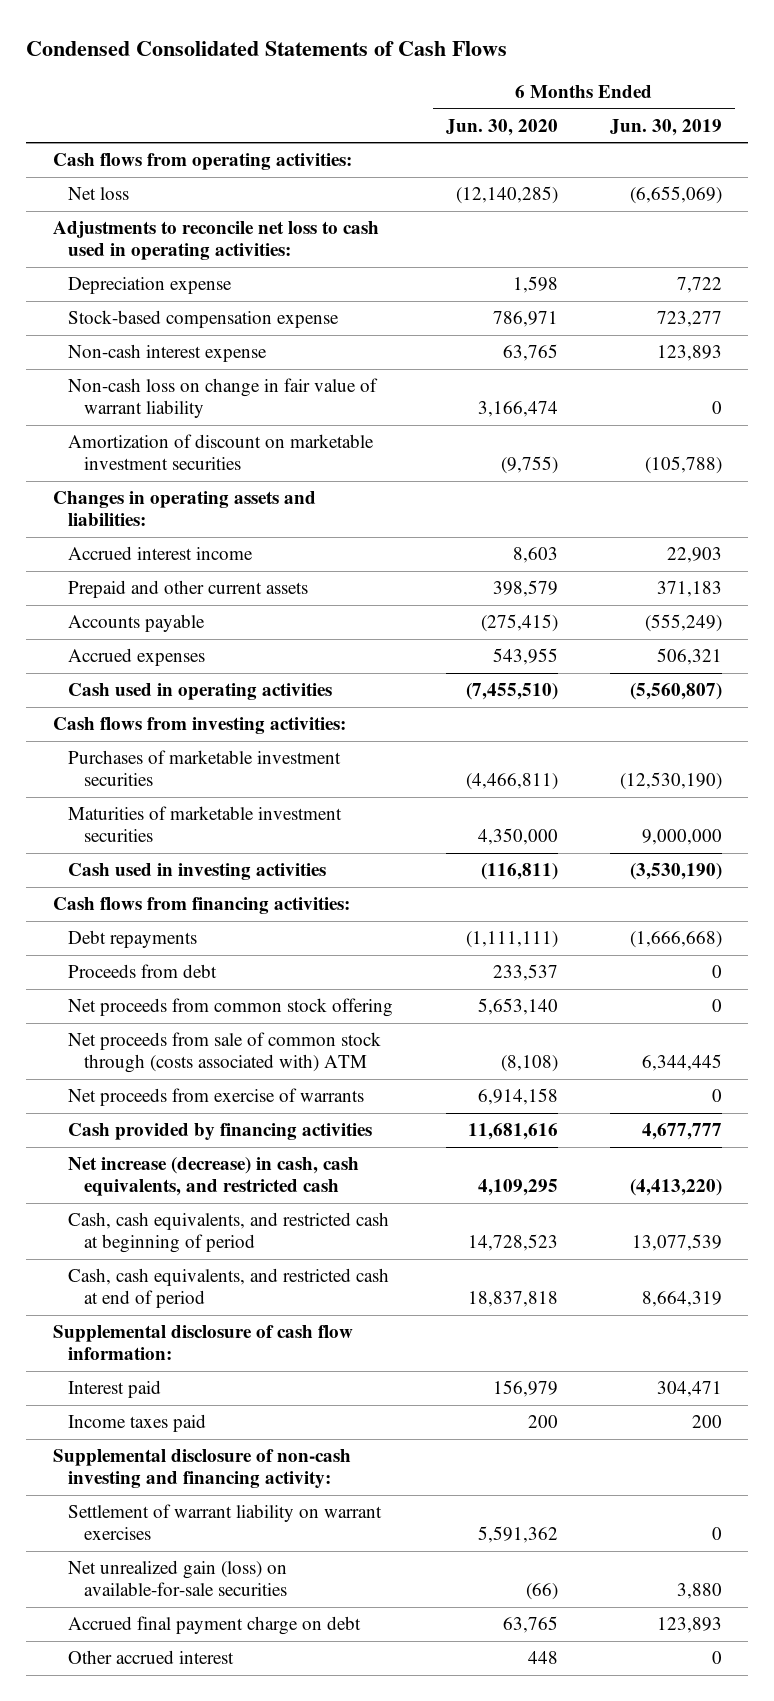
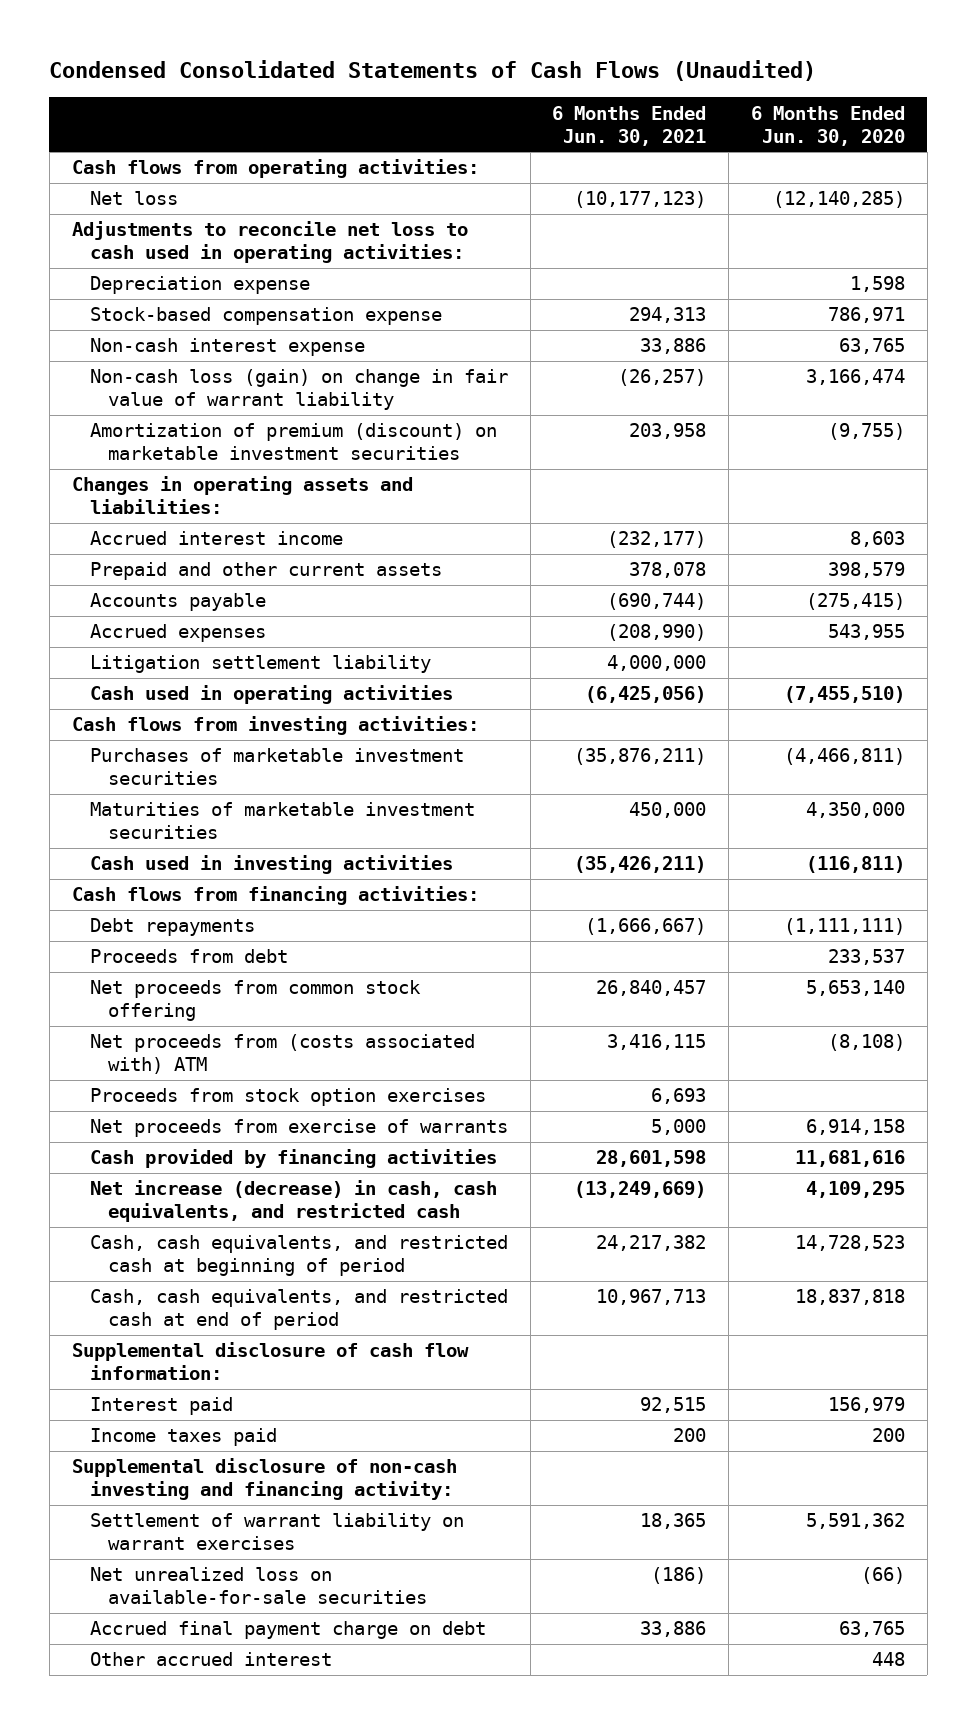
- Condensed Consolidated Statements of Cash Flows
+ Condensed Consolidated Statements of Cash Flows (Unaudited)
- | 6 Months Ended Jun. 30, 2020 | 6 Months Ended Jun. 30, 2019
+ | 6 Months Ended Jun. 30, 2021 | 6 Months Ended Jun. 30, 2020
- Non-cash loss on change in fair value of warrant liability | 3,166,474 | 0
- Amortization of discount on marketable investment securities | (9,755) | (105,788)
+ Non-cash loss (gain) on change in fair value of warrant liability | (26,257) | 3,166,474
+ Amortization of premium (discount) on marketable investment securities | 203,958 | (9,755)
+ Litigation settlement liability | 4,000,000 |
- Net proceeds from sale of common stock through (costs associated with) ATM | (8,108) | 6,344,445
+ Net proceeds from (costs associated with) ATM | 3,416,115 | (8,108)
+ Proceeds from stock option exercises | 6,693 |
- Net unrealized gain (loss) on available-for-sale securities | (66) | 3,880
+ Net unrealized loss on available-for-sale securities | (186) | (66)

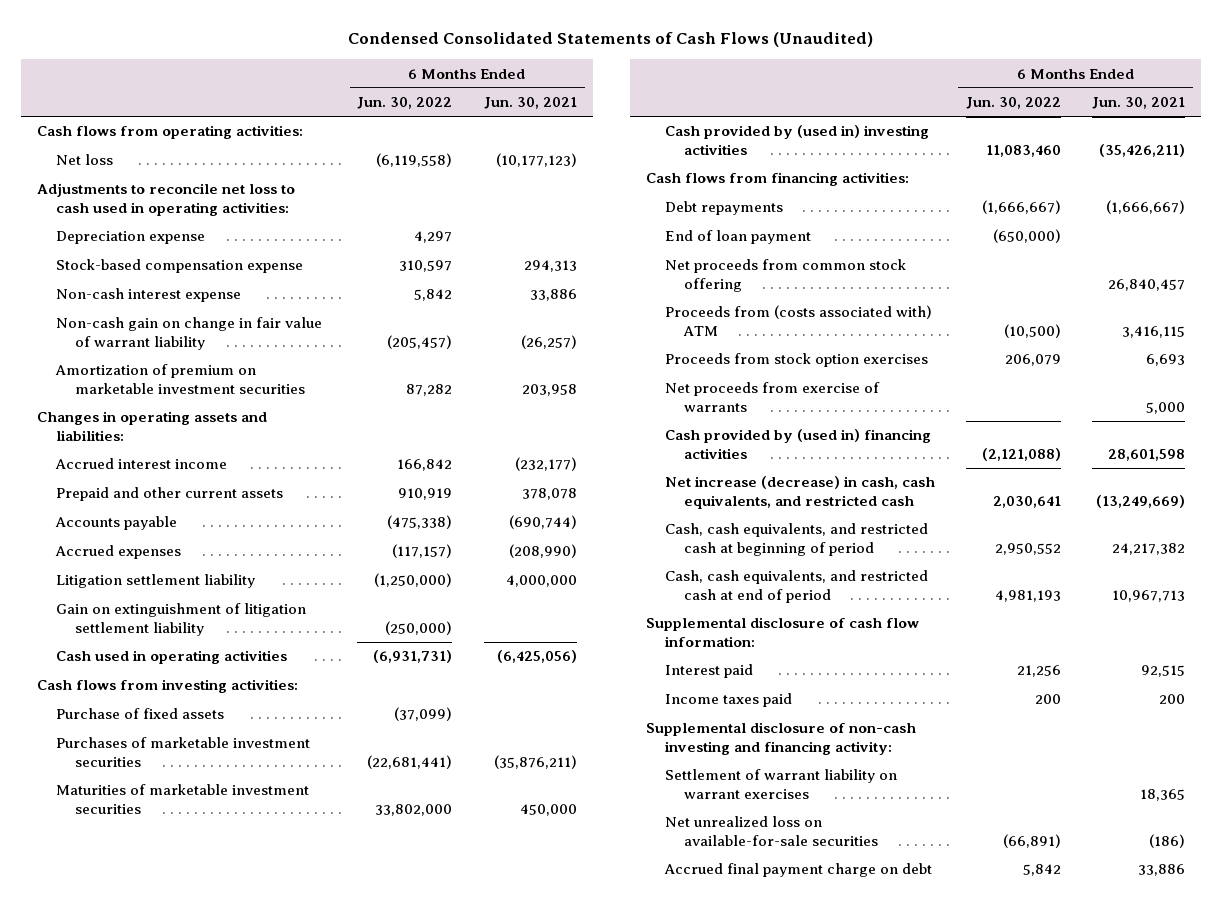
- | 6 Months Ended Jun. 30, 2021 | 6 Months Ended Jun. 30, 2020
+ | 6 Months Ended Jun. 30, 2022 | 6 Months Ended Jun. 30, 2021
- Non-cash loss (gain) on change in fair value of warrant liability | (26,257) | 3,166,474
- Amortization of premium (discount) on marketable investment securities | 203,958 | (9,755)
+ Non-cash gain on change in fair value of warrant liability | (205,457) | (26,257)
+ Amortization of premium on marketable investment securities | 87,282 | 203,958
+ Gain on extinguishment of litigation settlement liability | (250,000) |
+ Purchase of fixed assets | (37,099) |
- Cash used in investing activities | (35,426,211) | (116,811)
+ Cash provided by (used in) investing activities | 11,083,460 | (35,426,211)
- Proceeds from debt | | 233,537
+ End of loan payment | (650,000) |
- Net proceeds from (costs associated with) ATM | 3,416,115 | (8,108)
+ Proceeds from (costs associated with) ATM | (10,500) | 3,416,115
- Cash provided by financing activities | 28,601,598 | 11,681,616
+ Cash provided by (used in) financing activities | (2,121,088) | 28,601,598
- Other accrued interest | | 448

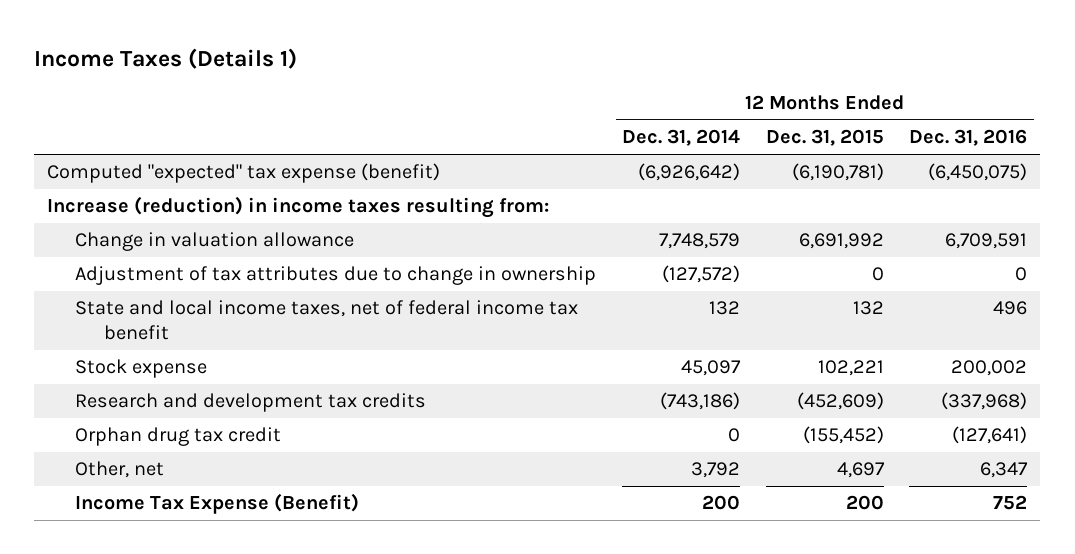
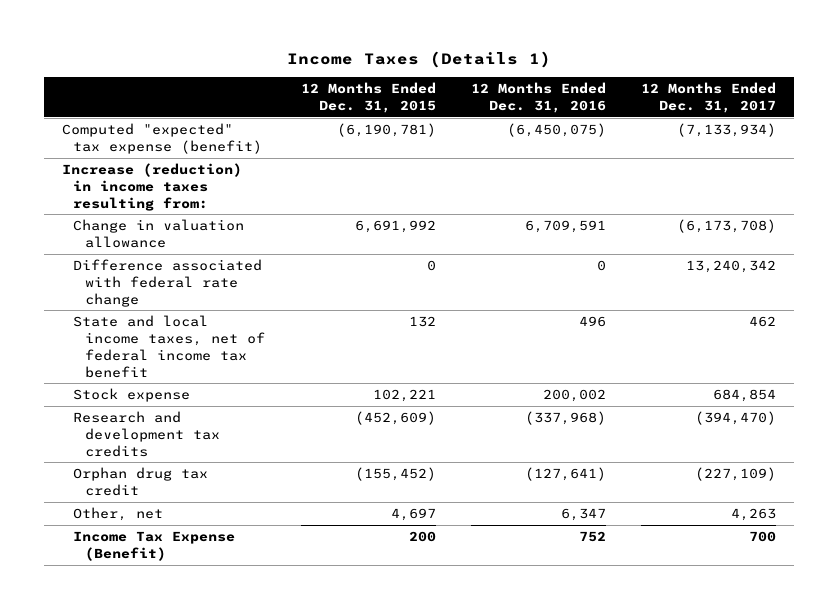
- | 12 Months Ended Dec. 31, 2014 | 12 Months Ended Dec. 31, 2015 | 12 Months Ended Dec. 31, 2016
+ | 12 Months Ended Dec. 31, 2015 | 12 Months Ended Dec. 31, 2016 | 12 Months Ended Dec. 31, 2017
- Adjustment of tax attributes due to change in ownership | (127,572) | 0 | 0
+ Difference associated with federal rate change | 0 | 0 | 13,240,342

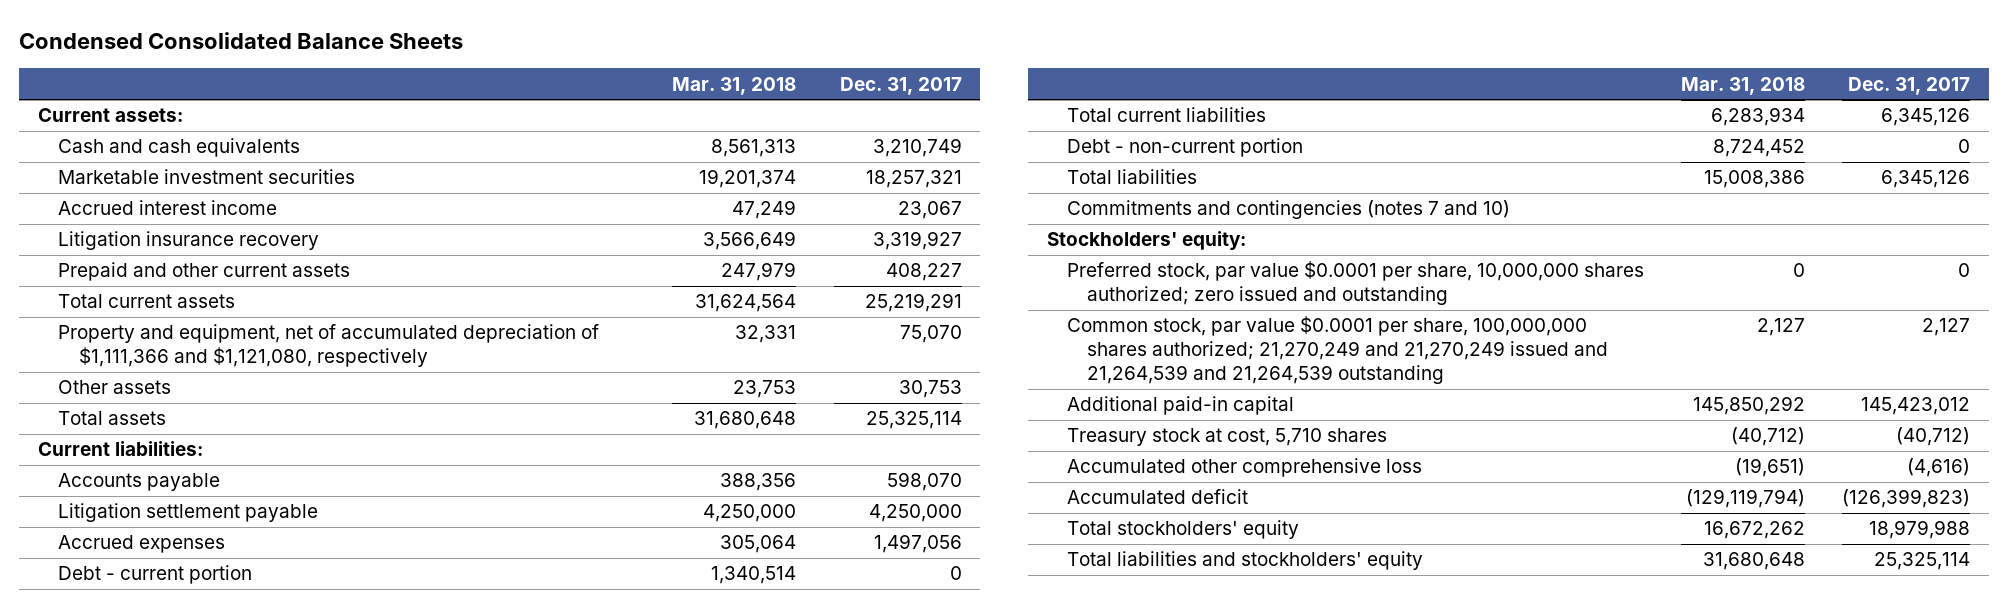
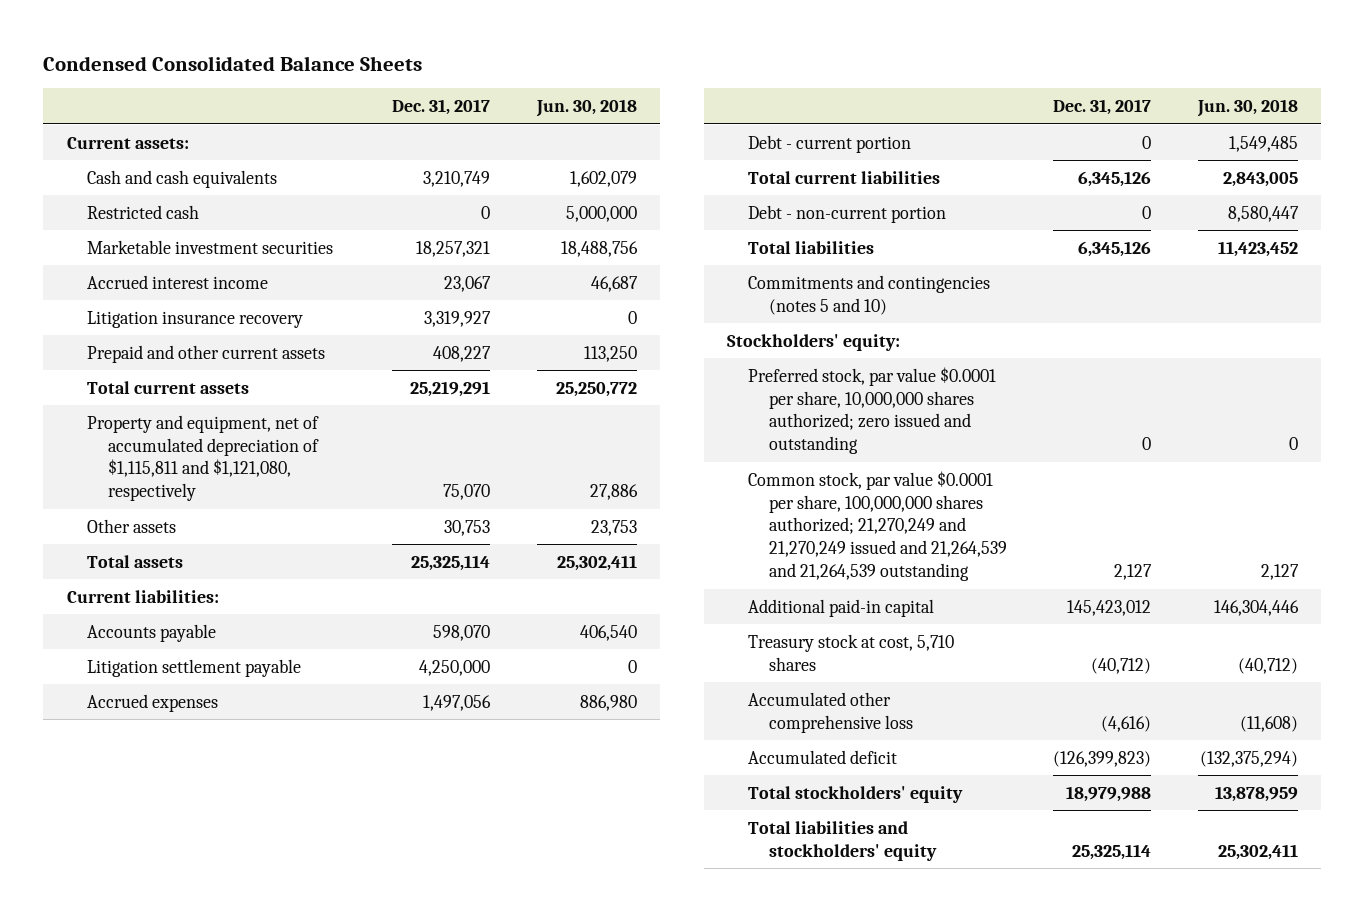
- | Mar. 31, 2018 | Dec. 31, 2017
+ | Dec. 31, 2017 | Jun. 30, 2018
+ Restricted cash | 0 | 5,000,000
- Property and equipment, net of accumulated depreciation of $1,111,366 and $1,121,080, respectively | 32,331 | 75,070
+ Property and equipment, net of accumulated depreciation of $1,115,811 and $1,121,080, respectively | 75,070 | 27,886
- Commitments and contingencies (notes 7 and 10)
+ Commitments and contingencies (notes 5 and 10)

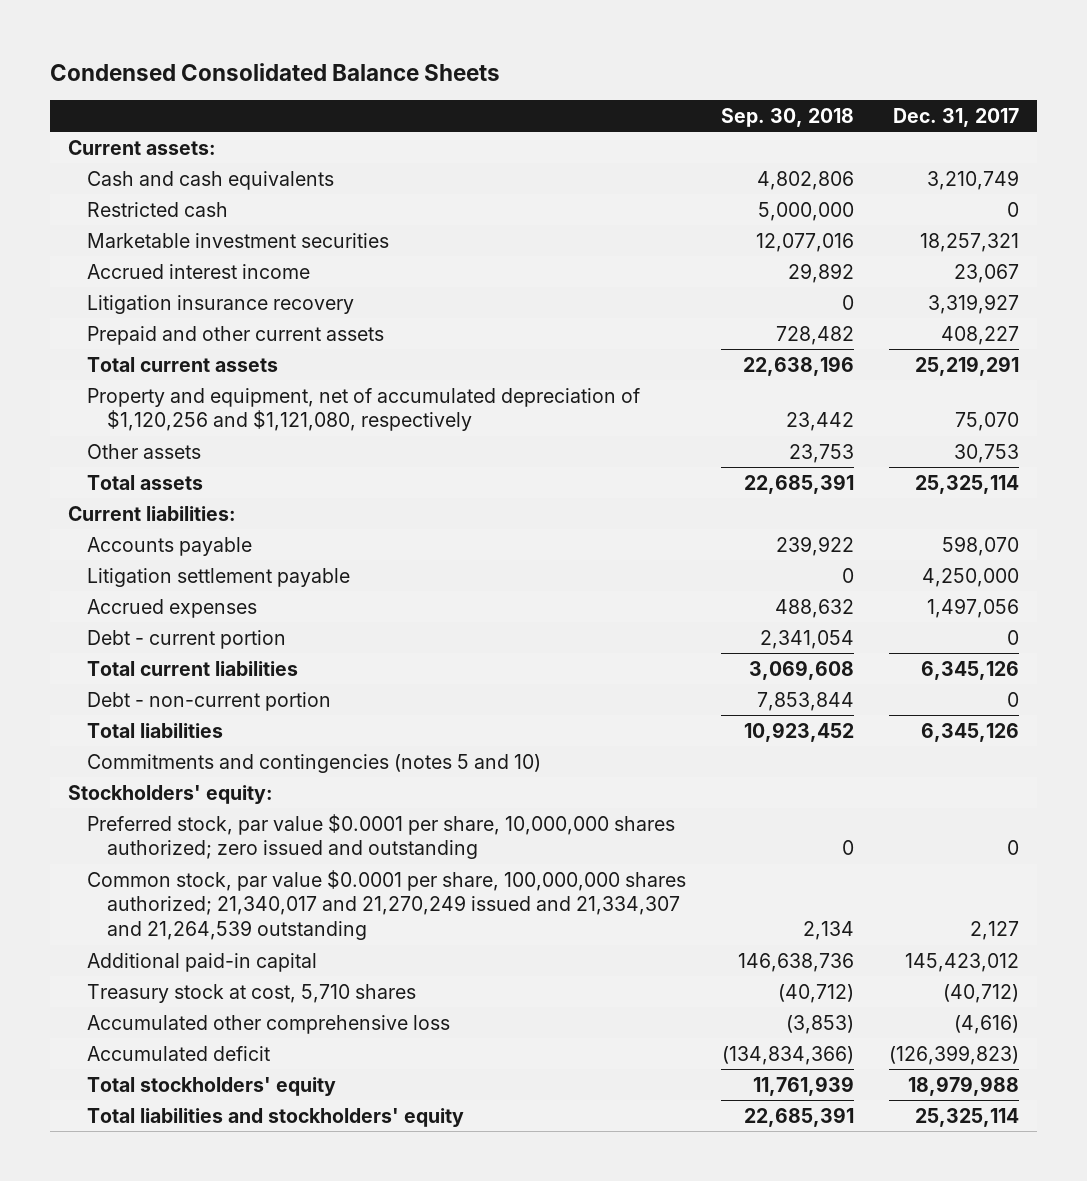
- | Dec. 31, 2017 | Jun. 30, 2018
+ | Sep. 30, 2018 | Dec. 31, 2017
- Property and equipment, net of accumulated depreciation of $1,115,811 and $1,121,080, respectively | 75,070 | 27,886
+ Property and equipment, net of accumulated depreciation of $1,120,256 and $1,121,080, respectively | 23,442 | 75,070
- Common stock, par value $0.0001 per share, 100,000,000 shares authorized; 21,270,249 and 21,270,249 issued and 21,264,539 and 21,264,539 outstanding | 2,127 | 2,127
+ Common stock, par value $0.0001 per share, 100,000,000 shares authorized; 21,340,017 and 21,270,249 issued and 21,334,307 and 21,264,539 outstanding | 2,134 | 2,127

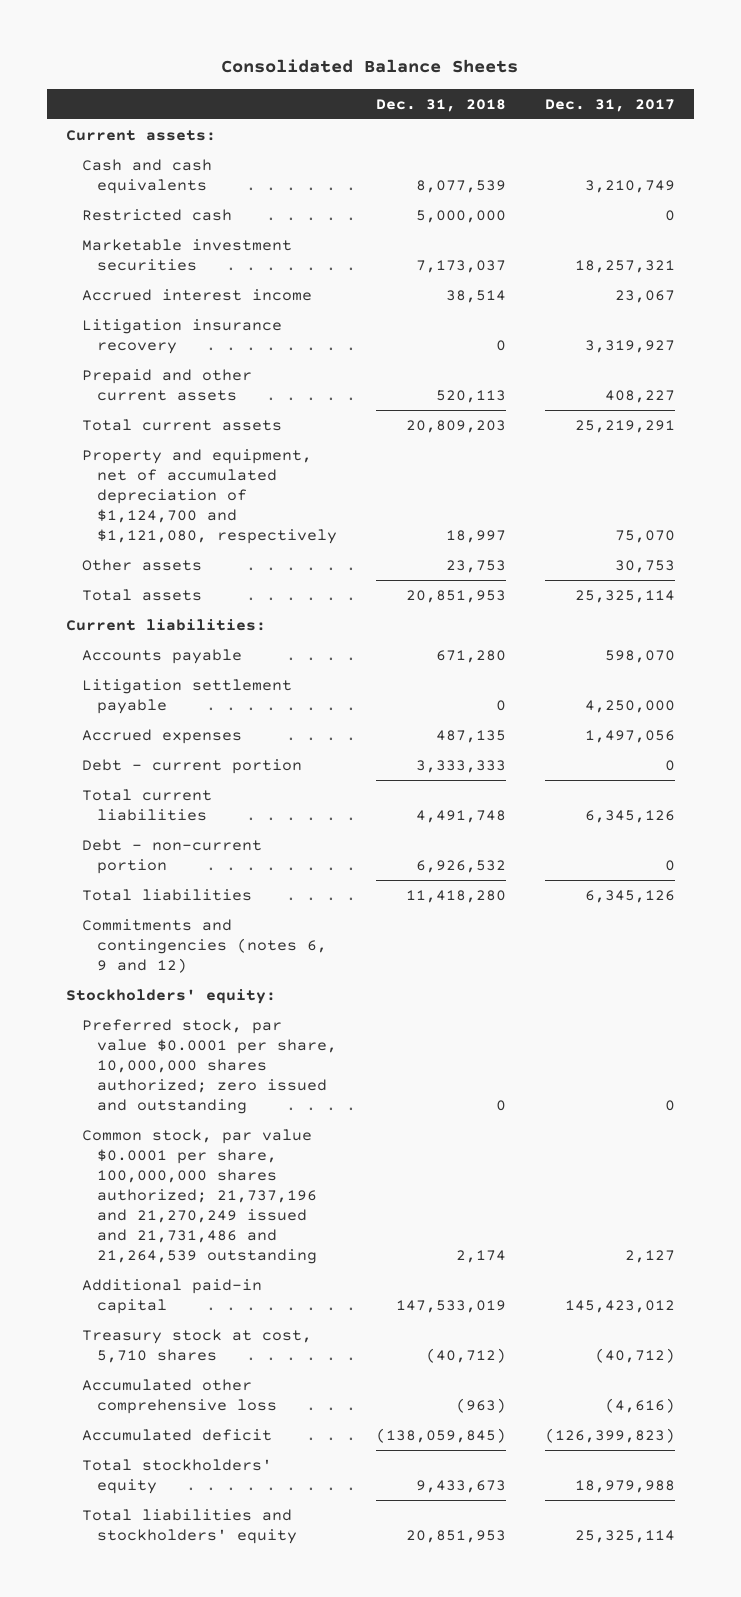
- Condensed Consolidated Balance Sheets
+ Consolidated Balance Sheets
- | Sep. 30, 2018 | Dec. 31, 2017
+ | Dec. 31, 2018 | Dec. 31, 2017
- Property and equipment, net of accumulated depreciation of $1,120,256 and $1,121,080, respectively | 23,442 | 75,070
+ Property and equipment, net of accumulated depreciation of $1,124,700 and $1,121,080, respectively | 18,997 | 75,070
- Commitments and contingencies (notes 5 and 10)
+ Commitments and contingencies (notes 6, 9 and 12)
- Common stock, par value $0.0001 per share, 100,000,000 shares authorized; 21,340,017 and 21,270,249 issued and 21,334,307 and 21,264,539 outstanding | 2,134 | 2,127
+ Common stock, par value $0.0001 per share, 100,000,000 shares authorized; 21,737,196 and 21,270,249 issued and 21,731,486 and 21,264,539 outstanding | 2,174 | 2,127

